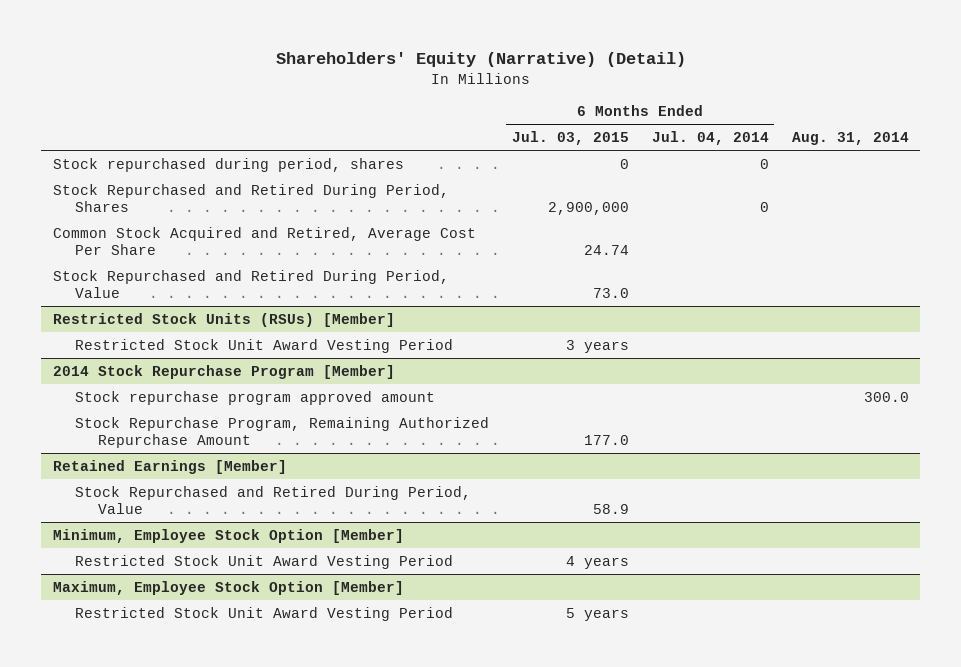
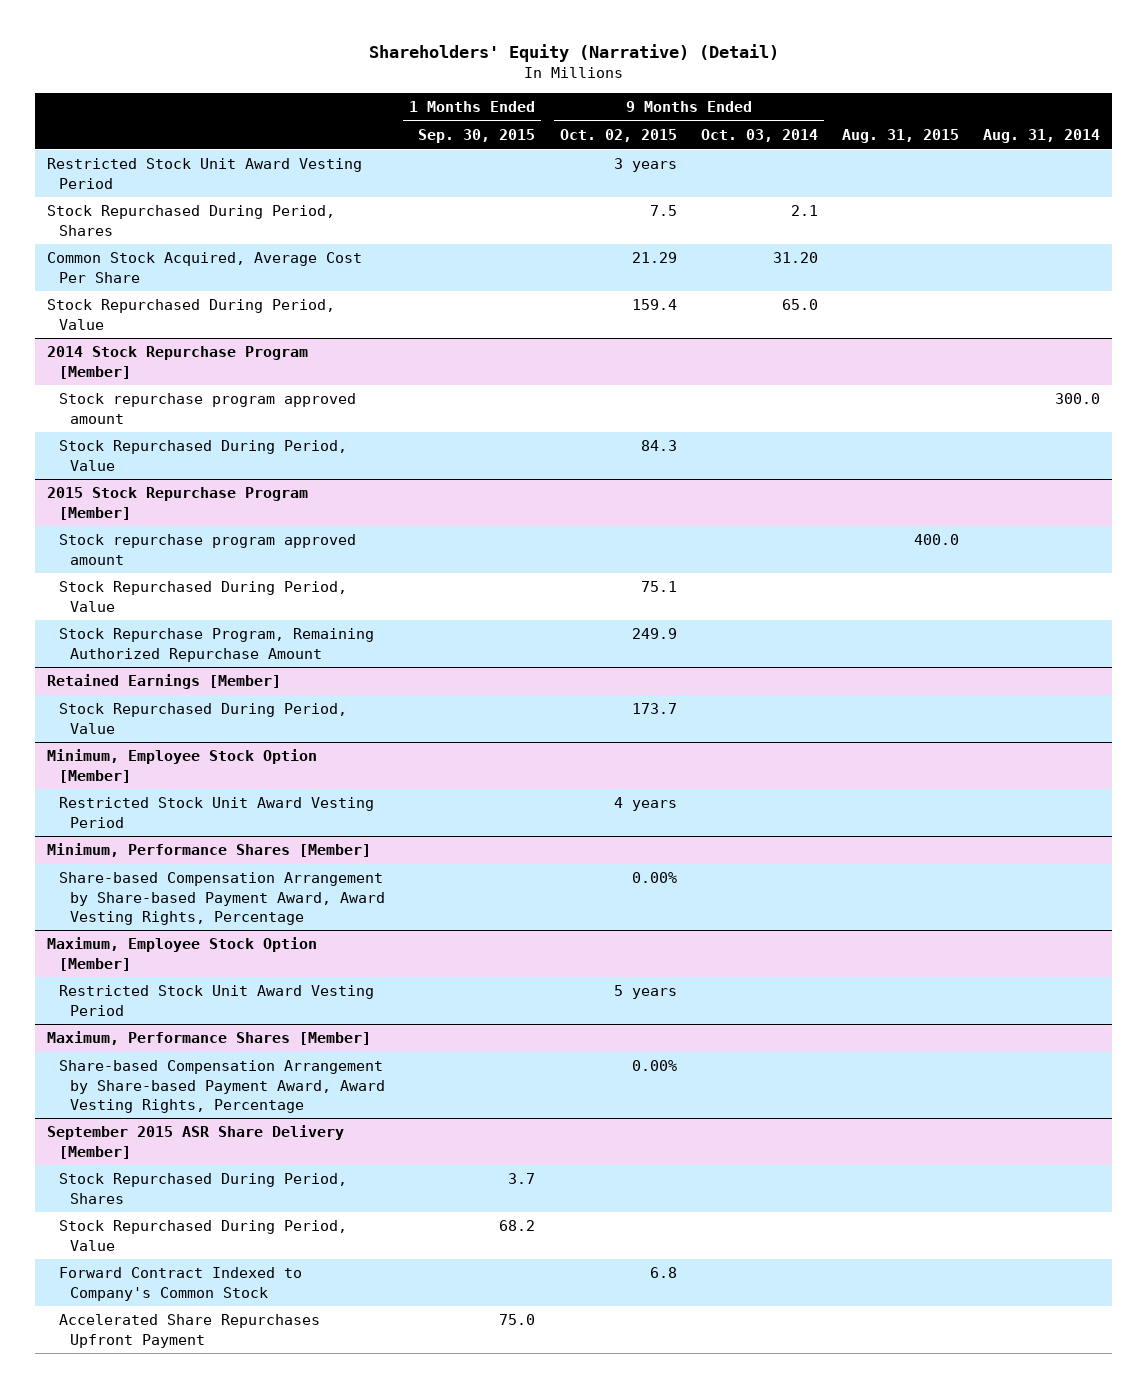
- | 6 Months Ended Jul. 03, 2015 | 6 Months Ended Jul. 04, 2014 | Aug. 31, 2014
+ | 1 Months Ended Sep. 30, 2015 | 9 Months Ended Oct. 02, 2015 | 9 Months Ended Oct. 03, 2014 | Aug. 31, 2015 | Aug. 31, 2014
- Stock repurchased during period, shares | 0 | 0 |
- Stock Repurchased and Retired During Period, Shares | 2,900,000 | 0 |
- Common Stock Acquired and Retired, Average Cost Per Share | 24.74 | |
- Stock Repurchased and Retired During Period, Value | 73.0 | |
- Restricted Stock Units (RSUs) [Member]
- Restricted Stock Unit Award Vesting Period | 3 years | |
+ Restricted Stock Unit Award Vesting Period | | 3 years | | |
+ Stock Repurchased During Period, Shares | | 7.5 | 2.1 | |
+ Common Stock Acquired, Average Cost Per Share | | 21.29 | 31.20 | |
+ Stock Repurchased During Period, Value | | 159.4 | 65.0 | |
@ 2014 Stock Repurchase Program [Member]
- Stock Repurchase Program, Remaining Authorized Repurchase Amount | 177.0 | |
+ Stock Repurchased During Period, Value | | 84.3 | | |
+ 2015 Stock Repurchase Program [Member]
+ Stock repurchase program approved amount | | | | 400.0 |
+ Stock Repurchased During Period, Value | | 75.1 | | |
+ Stock Repurchase Program, Remaining Authorized Repurchase Amount | | 249.9 | | |
@ Retained Earnings [Member]
- Stock Repurchased and Retired During Period, Value | 58.9 | |
+ Stock Repurchased During Period, Value | | 173.7 | | |
+ Minimum, Performance Shares [Member]
+ Share-based Compensation Arrangement by Share-based Payment Award, Award Vesting Rights, Percentage | | 0.00% | | |
+ Maximum, Performance Shares [Member]
+ Share-based Compensation Arrangement by Share-based Payment Award, Award Vesting Rights, Percentage | | 0.00% | | |
+ September 2015 ASR Share Delivery [Member]
+ Stock Repurchased During Period, Shares | 3.7 | | | |
+ Stock Repurchased During Period, Value | 68.2 | | | |
+ Forward Contract Indexed to Company's Common Stock | | 6.8 | | |
+ Accelerated Share Repurchases Upfront Payment | 75.0 | | | |

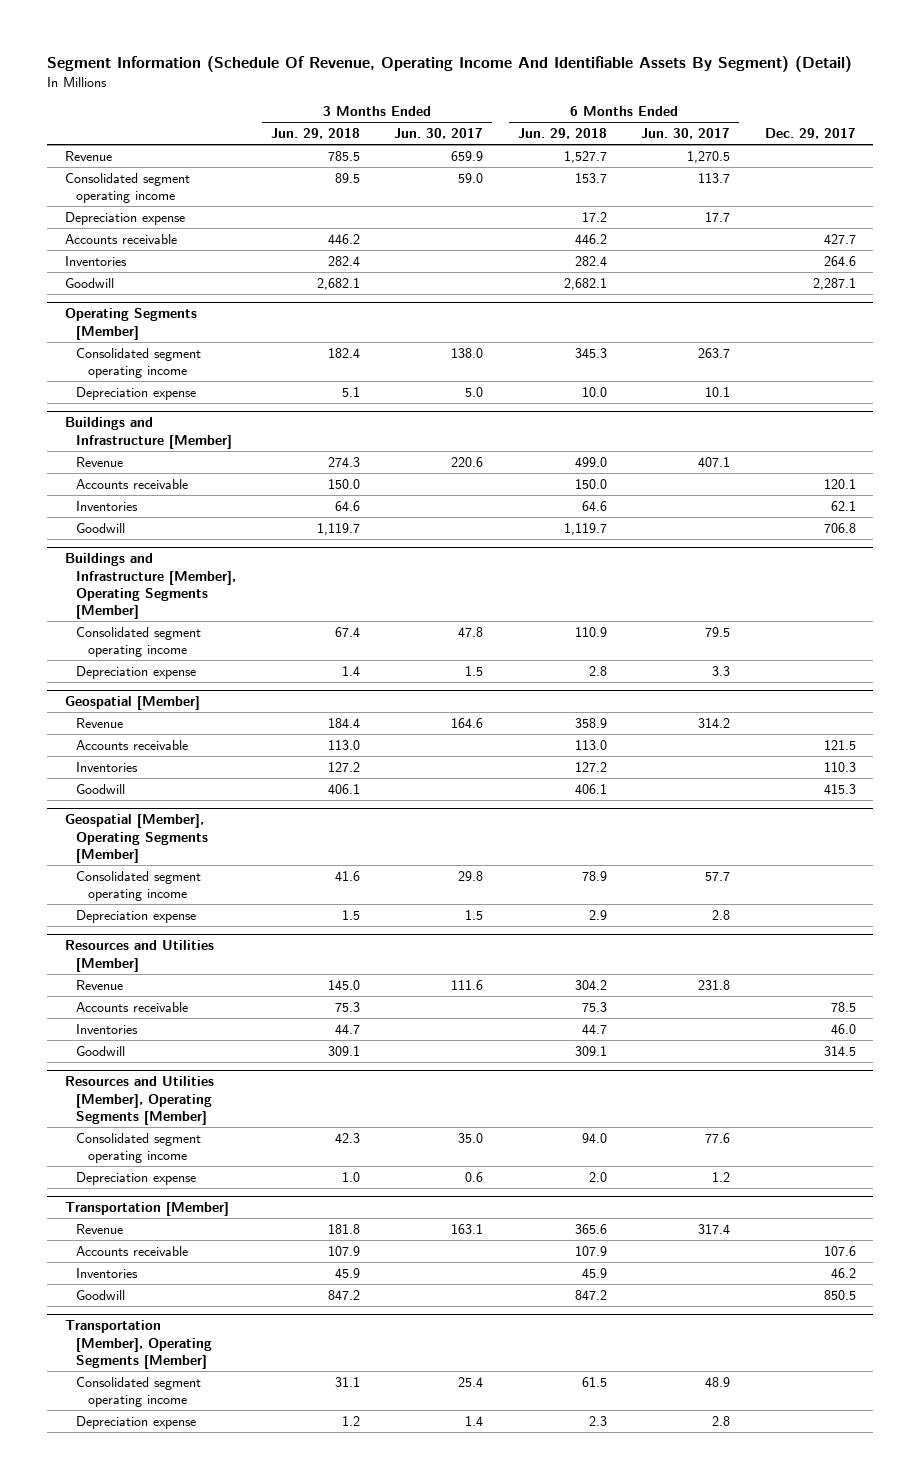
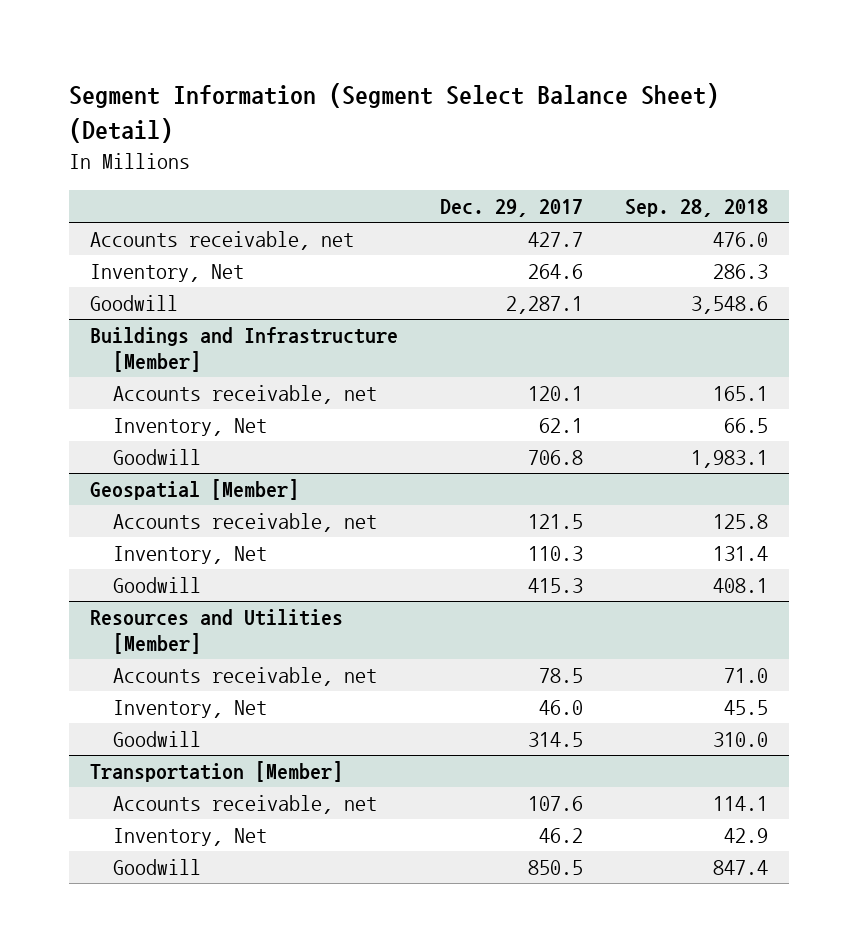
- Segment Information (Schedule Of Revenue, Operating Income And Identifiable Assets By Segment) (Detail)
+ Segment Information (Segment Select Balance Sheet) (Detail)
- | 3 Months Ended Jun. 29, 2018 | 3 Months Ended Jun. 30, 2017 | 6 Months Ended Jun. 29, 2018 | 6 Months Ended Jun. 30, 2017 | Dec. 29, 2017
+ | Dec. 29, 2017 | Sep. 28, 2018
- Revenue | 785.5 | 659.9 | 1,527.7 | 1,270.5 |
- Consolidated segment operating income | 89.5 | 59.0 | 153.7 | 113.7 |
- Depreciation expense | | | 17.2 | 17.7 |
- Accounts receivable | 446.2 | | 446.2 | | 427.7
- Inventories | 282.4 | | 282.4 | | 264.6
+ Accounts receivable, net | 427.7 | 476.0
+ Inventory, Net | 264.6 | 286.3
- Operating Segments [Member]
- Consolidated segment operating income | 182.4 | 138.0 | 345.3 | 263.7 |
- Depreciation expense | 5.1 | 5.0 | 10.0 | 10.1 |
@ Buildings and Infrastructure [Member]
- Revenue | 274.3 | 220.6 | 499.0 | 407.1 |
- Accounts receivable | 150.0 | | 150.0 | | 120.1
- Inventories | 64.6 | | 64.6 | | 62.1
+ Accounts receivable, net | 120.1 | 165.1
+ Inventory, Net | 62.1 | 66.5
- Buildings and Infrastructure [Member], Operating Segments [Member]
- Consolidated segment operating income | 67.4 | 47.8 | 110.9 | 79.5 |
- Depreciation expense | 1.4 | 1.5 | 2.8 | 3.3 |
@ Geospatial [Member]
- Revenue | 184.4 | 164.6 | 358.9 | 314.2 |
- Accounts receivable | 113.0 | | 113.0 | | 121.5
- Inventories | 127.2 | | 127.2 | | 110.3
+ Accounts receivable, net | 121.5 | 125.8
+ Inventory, Net | 110.3 | 131.4
- Geospatial [Member], Operating Segments [Member]
- Consolidated segment operating income | 41.6 | 29.8 | 78.9 | 57.7 |
- Depreciation expense | 1.5 | 1.5 | 2.9 | 2.8 |
@ Resources and Utilities [Member]
- Revenue | 145.0 | 111.6 | 304.2 | 231.8 |
- Accounts receivable | 75.3 | | 75.3 | | 78.5
- Inventories | 44.7 | | 44.7 | | 46.0
+ Accounts receivable, net | 78.5 | 71.0
+ Inventory, Net | 46.0 | 45.5
- Resources and Utilities [Member], Operating Segments [Member]
- Consolidated segment operating income | 42.3 | 35.0 | 94.0 | 77.6 |
- Depreciation expense | 1.0 | 0.6 | 2.0 | 1.2 |
@ Transportation [Member]
- Revenue | 181.8 | 163.1 | 365.6 | 317.4 |
- Accounts receivable | 107.9 | | 107.9 | | 107.6
- Inventories | 45.9 | | 45.9 | | 46.2
+ Accounts receivable, net | 107.6 | 114.1
+ Inventory, Net | 46.2 | 42.9
- Transportation [Member], Operating Segments [Member]
- Consolidated segment operating income | 31.1 | 25.4 | 61.5 | 48.9 |
- Depreciation expense | 1.2 | 1.4 | 2.3 | 2.8 |

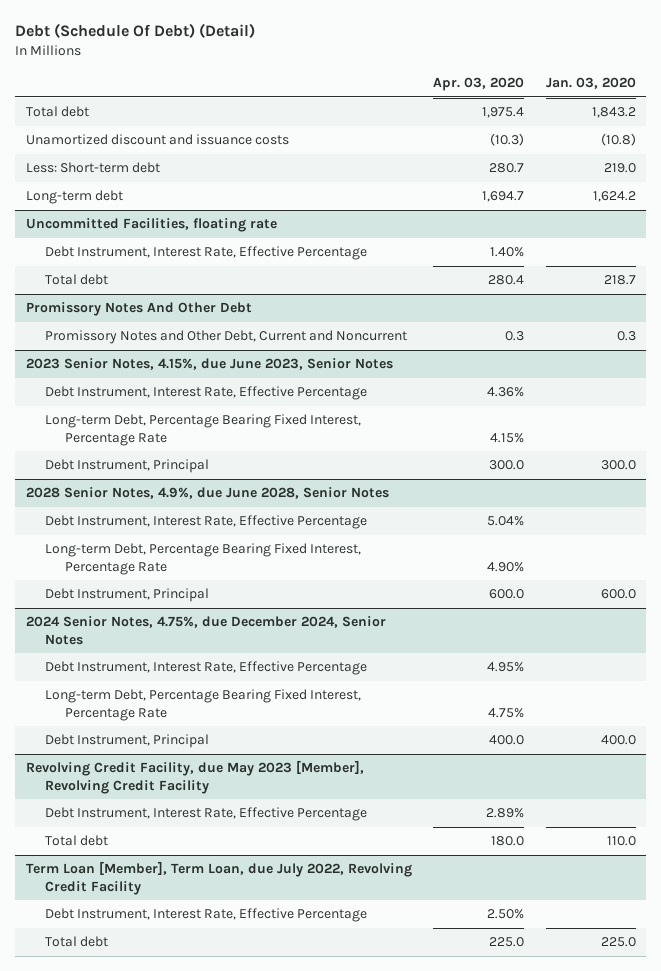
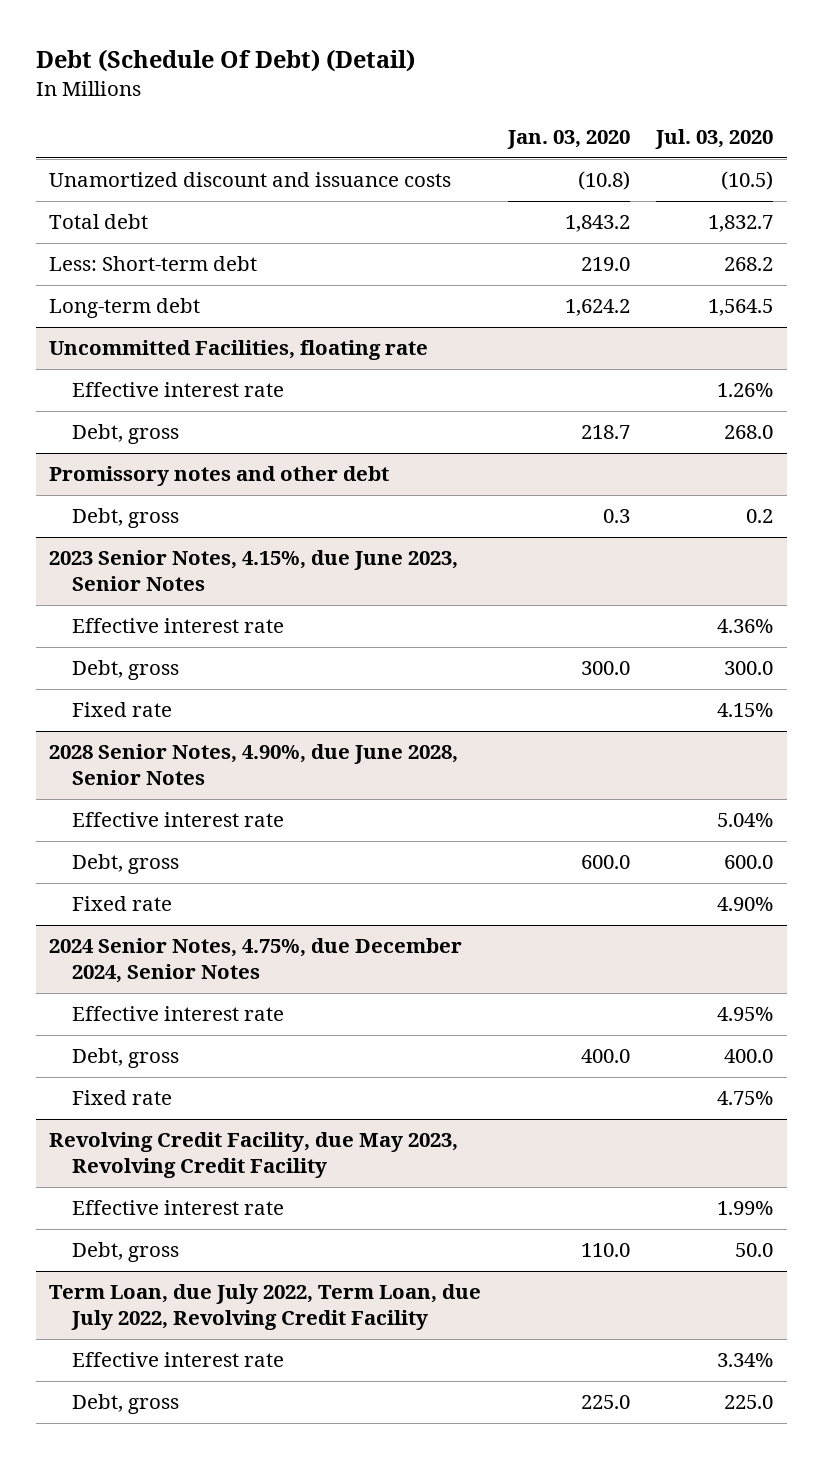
- | Apr. 03, 2020 | Jan. 03, 2020
+ | Jan. 03, 2020 | Jul. 03, 2020
moved down: Total debt | 1,843.2 | 1,832.7
@ Uncommitted Facilities, floating rate
- Debt Instrument, Interest Rate, Effective Percentage | 1.40% |
- Total debt | 280.4 | 218.7
- Promissory Notes And Other Debt
- Promissory Notes and Other Debt, Current and Noncurrent | 0.3 | 0.3
@ Uncommitted Facilities, floating rate
+ Effective interest rate | | 1.26%
+ Debt, gross | 218.7 | 268.0
+ Promissory notes and other debt
+ Debt, gross | 0.3 | 0.2
@ 2023 Senior Notes, 4.15%, due June 2023, Senior Notes
- Debt Instrument, Interest Rate, Effective Percentage | 4.36% |
- Long-term Debt, Percentage Bearing Fixed Interest, Percentage Rate | 4.15% |
- Debt Instrument, Principal | 300.0 | 300.0
- 2028 Senior Notes, 4.9%, due June 2028, Senior Notes
- Debt Instrument, Interest Rate, Effective Percentage | 5.04% |
- Long-term Debt, Percentage Bearing Fixed Interest, Percentage Rate | 4.90% |
- Debt Instrument, Principal | 600.0 | 600.0
@ 2023 Senior Notes, 4.15%, due June 2023, Senior Notes
+ Effective interest rate | | 4.36%
+ Debt, gross | 300.0 | 300.0
+ Fixed rate | | 4.15%
+ 2028 Senior Notes, 4.90%, due June 2028, Senior Notes
+ Effective interest rate | | 5.04%
+ Debt, gross | 600.0 | 600.0
+ Fixed rate | | 4.90%
@ 2024 Senior Notes, 4.75%, due December 2024, Senior Notes
- Debt Instrument, Interest Rate, Effective Percentage | 4.95% |
- Long-term Debt, Percentage Bearing Fixed Interest, Percentage Rate | 4.75% |
- Debt Instrument, Principal | 400.0 | 400.0
- Revolving Credit Facility, due May 2023 [Member], Revolving Credit Facility
- Debt Instrument, Interest Rate, Effective Percentage | 2.89% |
- Total debt | 180.0 | 110.0
- Term Loan [Member], Term Loan, due July 2022, Revolving Credit Facility
- Debt Instrument, Interest Rate, Effective Percentage | 2.50% |
- Total debt | 225.0 | 225.0
@ 2024 Senior Notes, 4.75%, due December 2024, Senior Notes
+ Effective interest rate | | 4.95%
+ Debt, gross | 400.0 | 400.0
+ Fixed rate | | 4.75%
+ Revolving Credit Facility, due May 2023, Revolving Credit Facility
+ Effective interest rate | | 1.99%
+ Debt, gross | 110.0 | 50.0
+ Term Loan, due July 2022, Term Loan, due July 2022, Revolving Credit Facility
+ Effective interest rate | | 3.34%
+ Debt, gross | 225.0 | 225.0

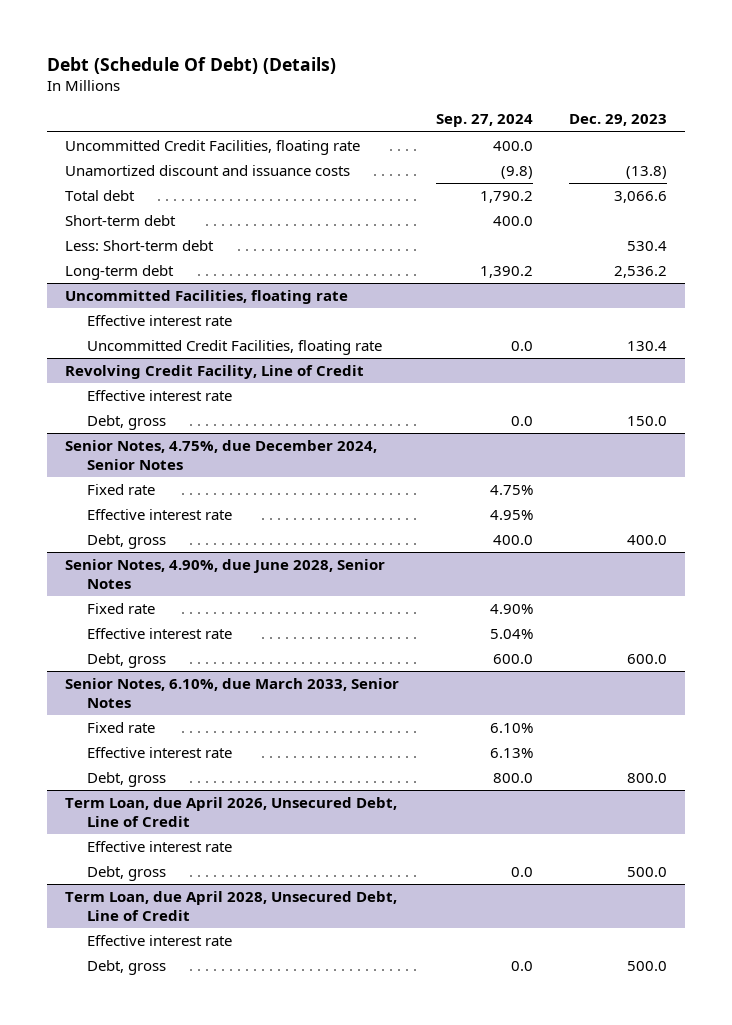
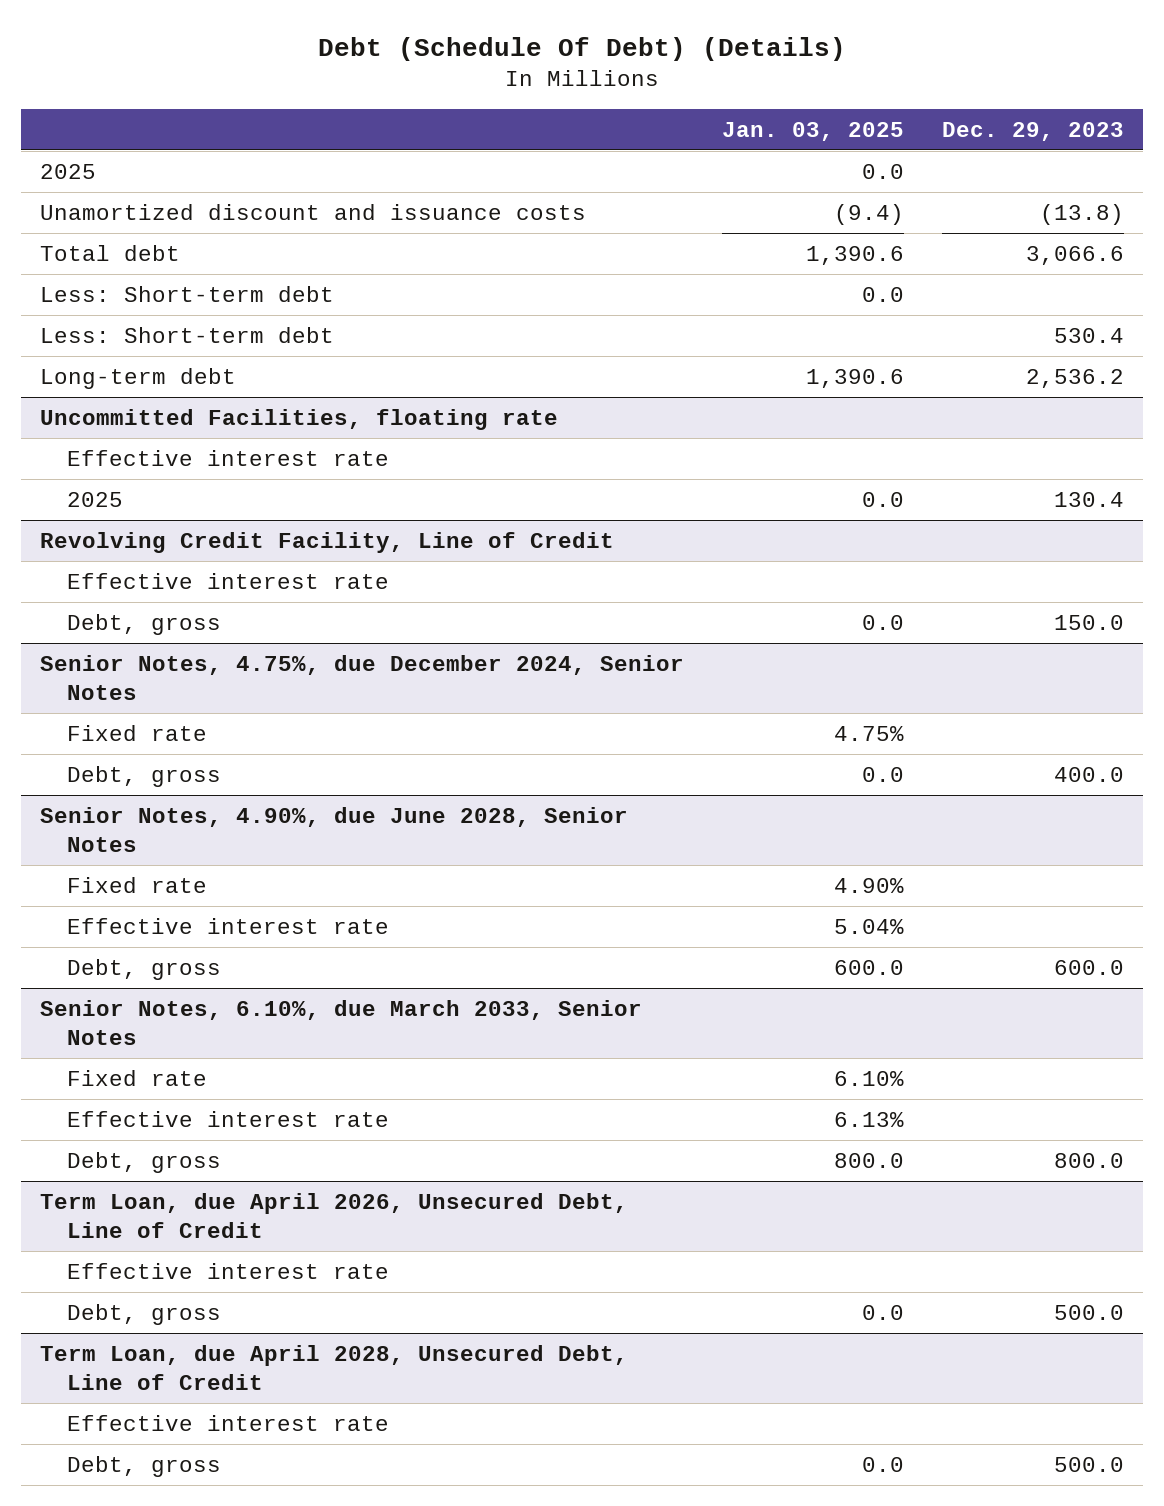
- | Sep. 27, 2024 | Dec. 29, 2023
+ | Jan. 03, 2025 | Dec. 29, 2023
- Uncommitted Credit Facilities, floating rate | 400.0 |
+ 2025 | 0.0 |
- Short-term debt | 400.0 |
+ Less: Short-term debt | 0.0 |
@ Uncommitted Facilities, floating rate
- Uncommitted Credit Facilities, floating rate | 0.0 | 130.4
+ 2025 | 0.0 | 130.4
@ Senior Notes, 4.75%, due December 2024, Senior Notes
- Effective interest rate | 4.95% |

